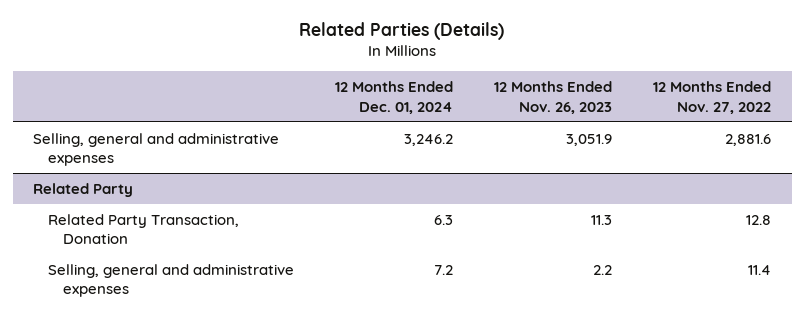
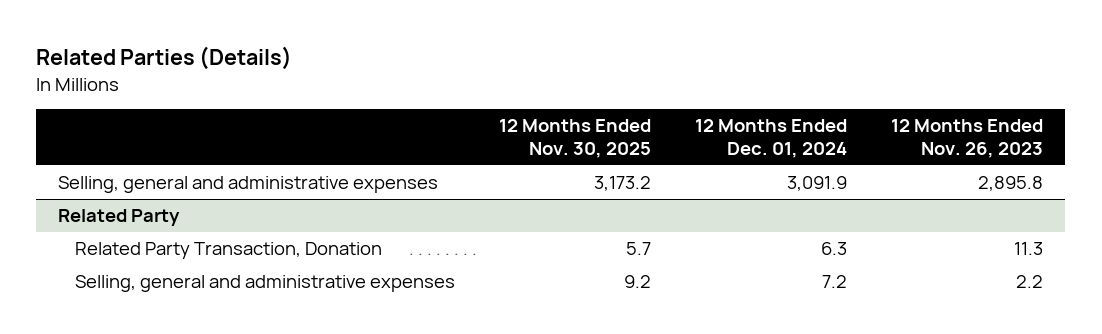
- | 12 Months Ended Dec. 01, 2024 | 12 Months Ended Nov. 26, 2023 | 12 Months Ended Nov. 27, 2022
+ | 12 Months Ended Nov. 30, 2025 | 12 Months Ended Dec. 01, 2024 | 12 Months Ended Nov. 26, 2023
- Selling, general and administrative expenses | 3,246.2 | 3,051.9 | 2,881.6
+ Selling, general and administrative expenses | 3,173.2 | 3,091.9 | 2,895.8

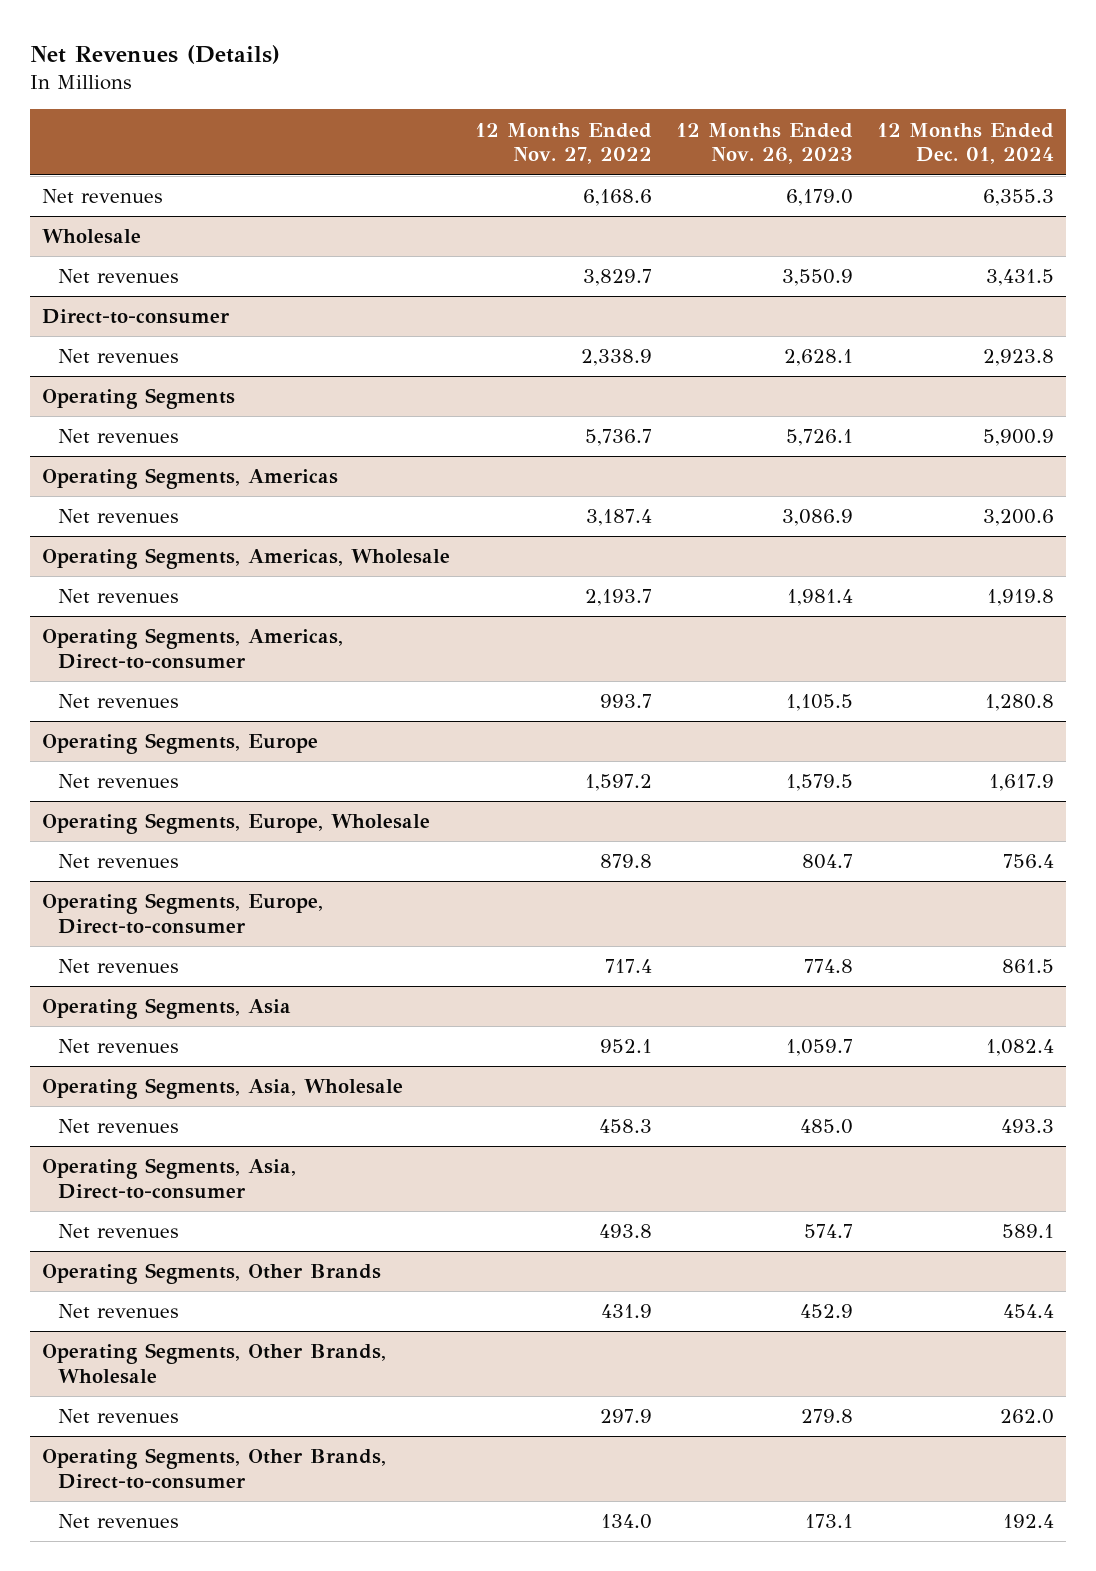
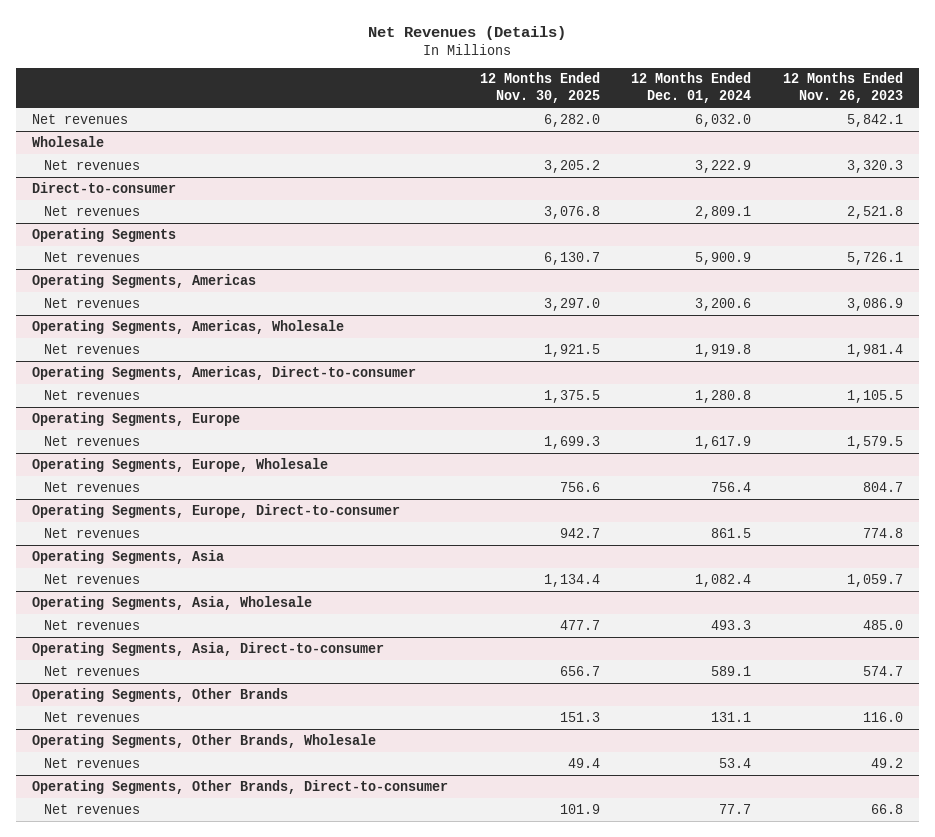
- | 12 Months Ended Nov. 27, 2022 | 12 Months Ended Nov. 26, 2023 | 12 Months Ended Dec. 01, 2024
+ | 12 Months Ended Nov. 30, 2025 | 12 Months Ended Dec. 01, 2024 | 12 Months Ended Nov. 26, 2023
- Net revenues | 6,168.6 | 6,179.0 | 6,355.3
+ Net revenues | 6,282.0 | 6,032.0 | 5,842.1
@ Wholesale
- Net revenues | 3,829.7 | 3,550.9 | 3,431.5
+ Net revenues | 3,205.2 | 3,222.9 | 3,320.3
@ Direct-to-consumer
- Net revenues | 2,338.9 | 2,628.1 | 2,923.8
+ Net revenues | 3,076.8 | 2,809.1 | 2,521.8
@ Operating Segments, Other Brands
- Net revenues | 431.9 | 452.9 | 454.4
+ Net revenues | 151.3 | 131.1 | 116.0
@ Operating Segments, Other Brands, Wholesale
- Net revenues | 297.9 | 279.8 | 262.0
+ Net revenues | 49.4 | 53.4 | 49.2
@ Operating Segments, Other Brands, Direct-to-consumer
- Net revenues | 134.0 | 173.1 | 192.4
+ Net revenues | 101.9 | 77.7 | 66.8

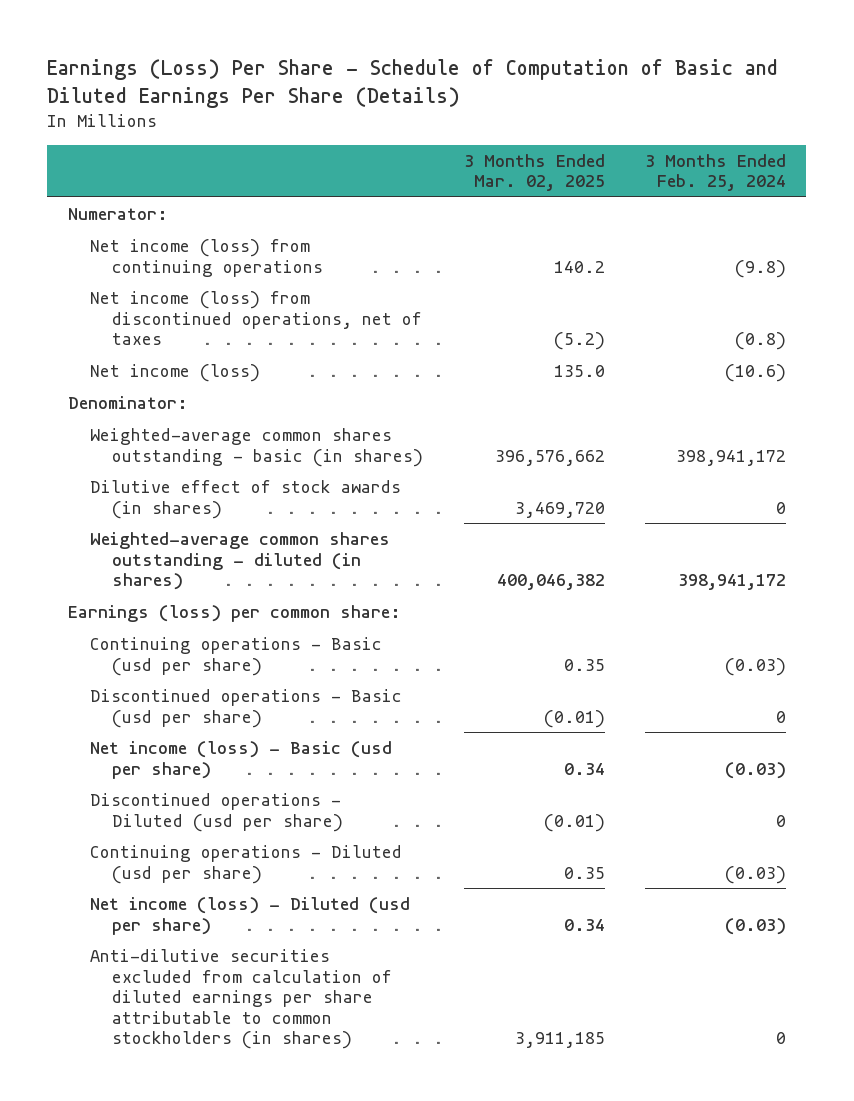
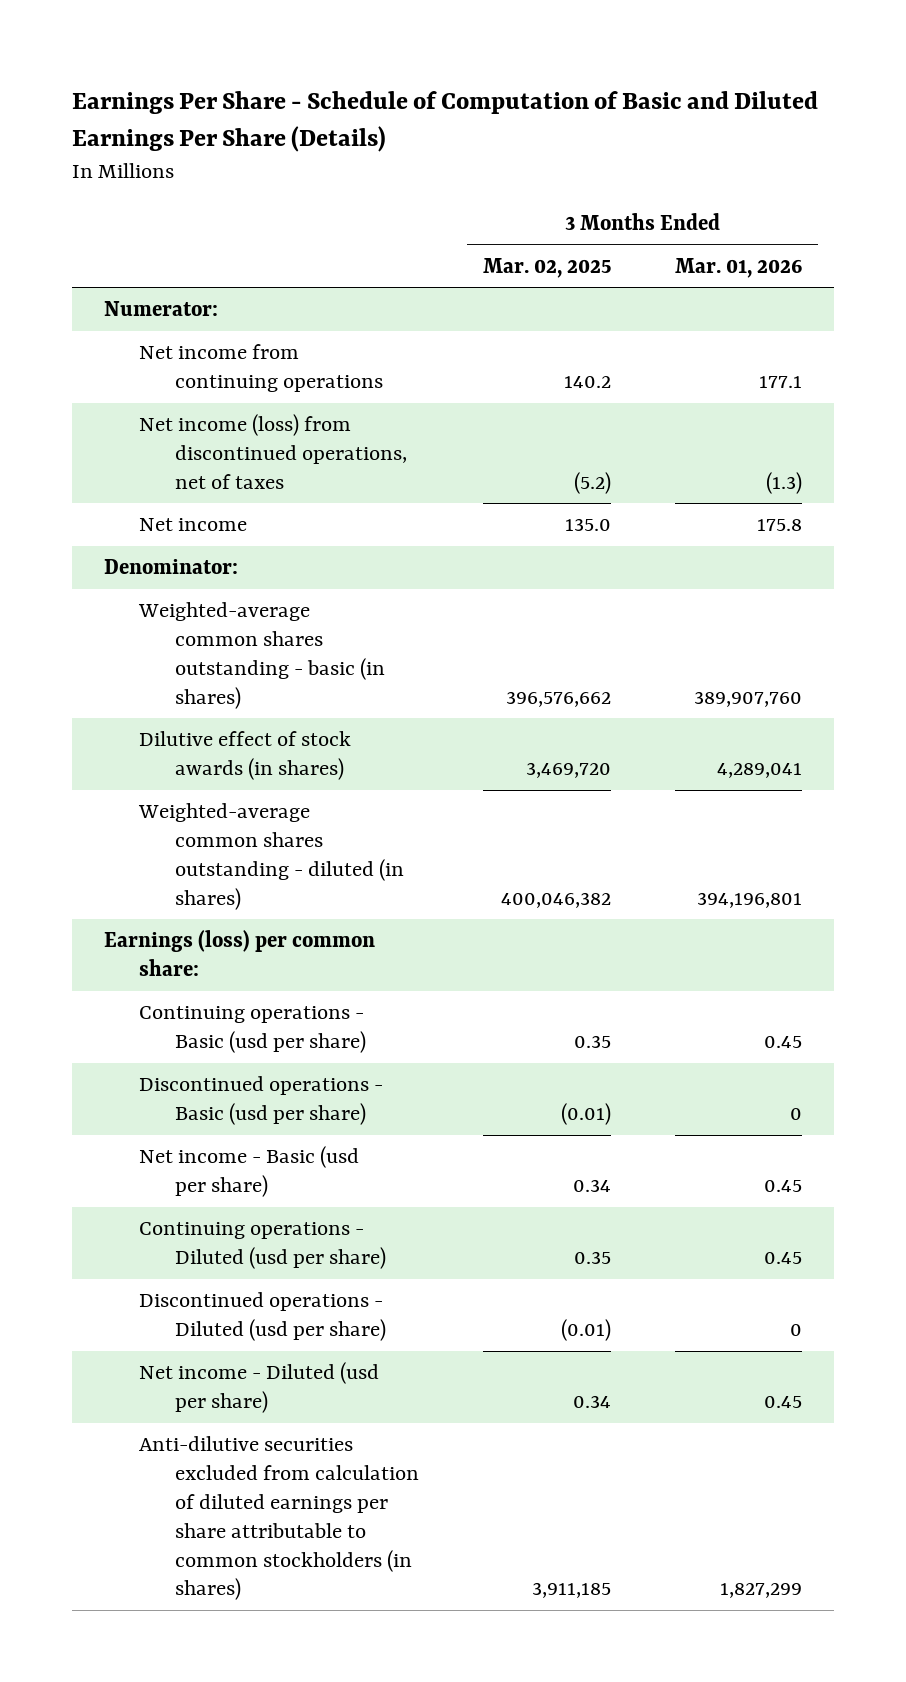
- Earnings (Loss) Per Share - Schedule of Computation of Basic and Diluted Earnings Per Share (Details)
+ Earnings Per Share - Schedule of Computation of Basic and Diluted Earnings Per Share (Details)
- | 3 Months Ended Mar. 02, 2025 | 3 Months Ended Feb. 25, 2024
+ | 3 Months Ended Mar. 02, 2025 | 3 Months Ended Mar. 01, 2026
- Net income (loss) from continuing operations | 140.2 | (9.8)
+ Net income from continuing operations | 140.2 | 177.1
- Net income (loss) | 135.0 | (10.6)
+ Net income | 135.0 | 175.8
- Net income (loss) - Basic (usd per share) | 0.34 | (0.03)
+ Net income - Basic (usd per share) | 0.34 | 0.45
- Net income (loss) - Diluted (usd per share) | 0.34 | (0.03)
moved down: Discontinued operations - Diluted (usd per share) | (0.01) | 0
+ Net income - Diluted (usd per share) | 0.34 | 0.45

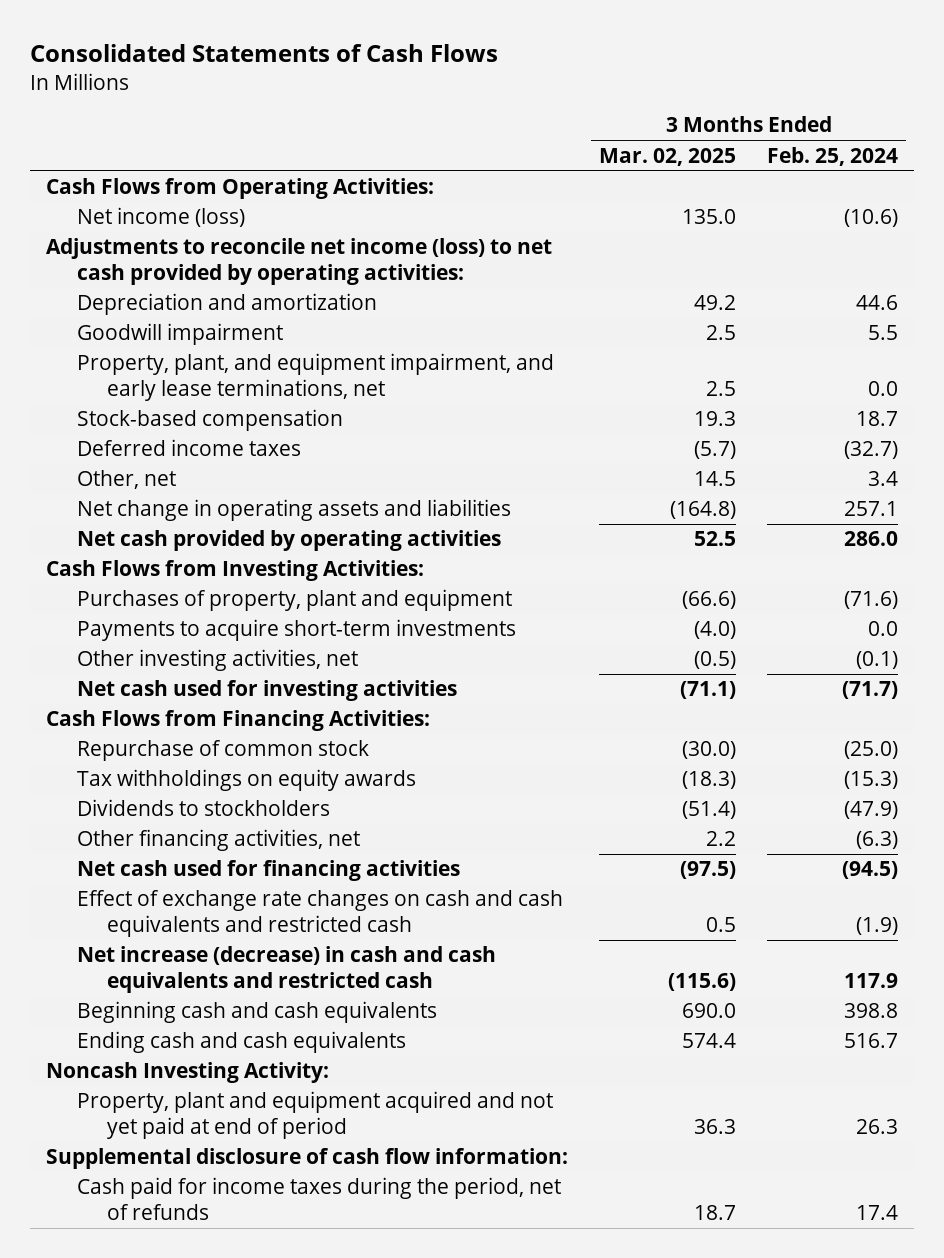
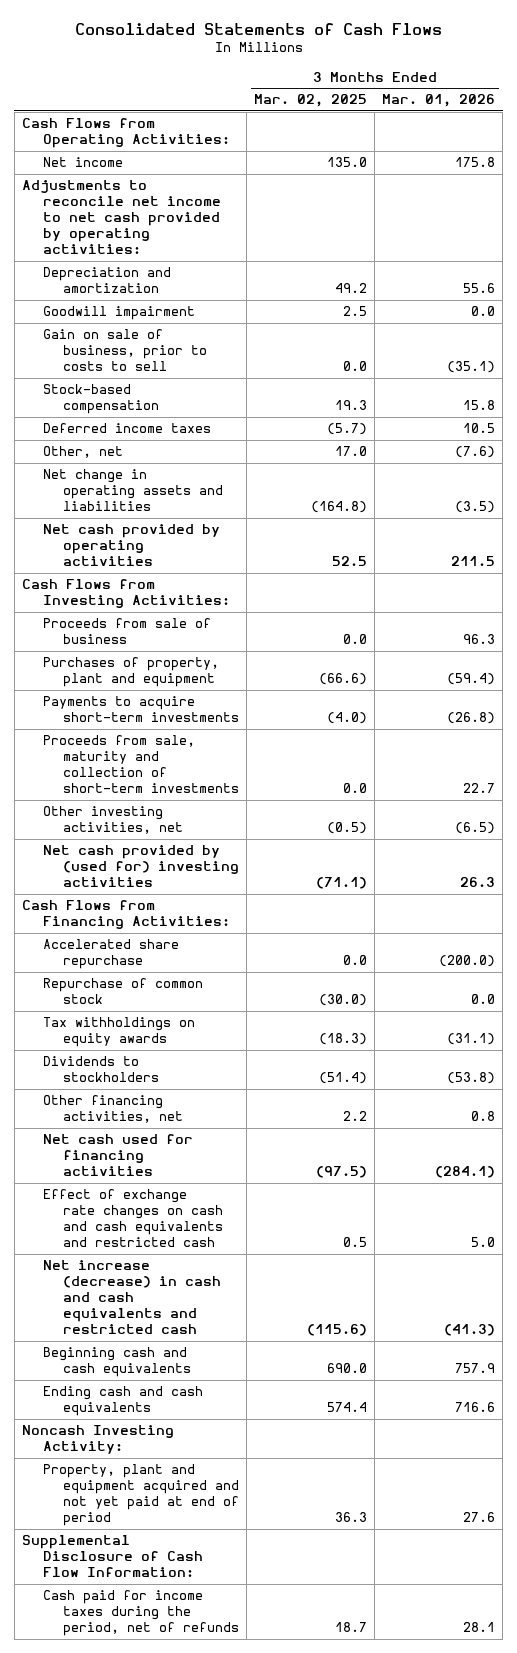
- | 3 Months Ended Mar. 02, 2025 | 3 Months Ended Feb. 25, 2024
+ | 3 Months Ended Mar. 02, 2025 | 3 Months Ended Mar. 01, 2026
- Net income (loss) | 135.0 | (10.6)
- Adjustments to reconcile net income (loss) to net cash provided by operating activities:
+ Net income | 135.0 | 175.8
+ Adjustments to reconcile net income to net cash provided by operating activities:
- Property, plant, and equipment impairment, and early lease terminations, net | 2.5 | 0.0
+ Gain on sale of business, prior to costs to sell | 0.0 | (35.1)
- Other, net | 14.5 | 3.4
+ Other, net | 17.0 | (7.6)
+ Proceeds from sale of business | 0.0 | 96.3
+ Proceeds from sale, maturity and collection of short-term investments | 0.0 | 22.7
- Net cash used for investing activities | (71.1) | (71.7)
+ Net cash provided by (used for) investing activities | (71.1) | 26.3
+ Accelerated share repurchase | 0.0 | (200.0)
- Supplemental disclosure of cash flow information:
+ Supplemental Disclosure of Cash Flow Information:

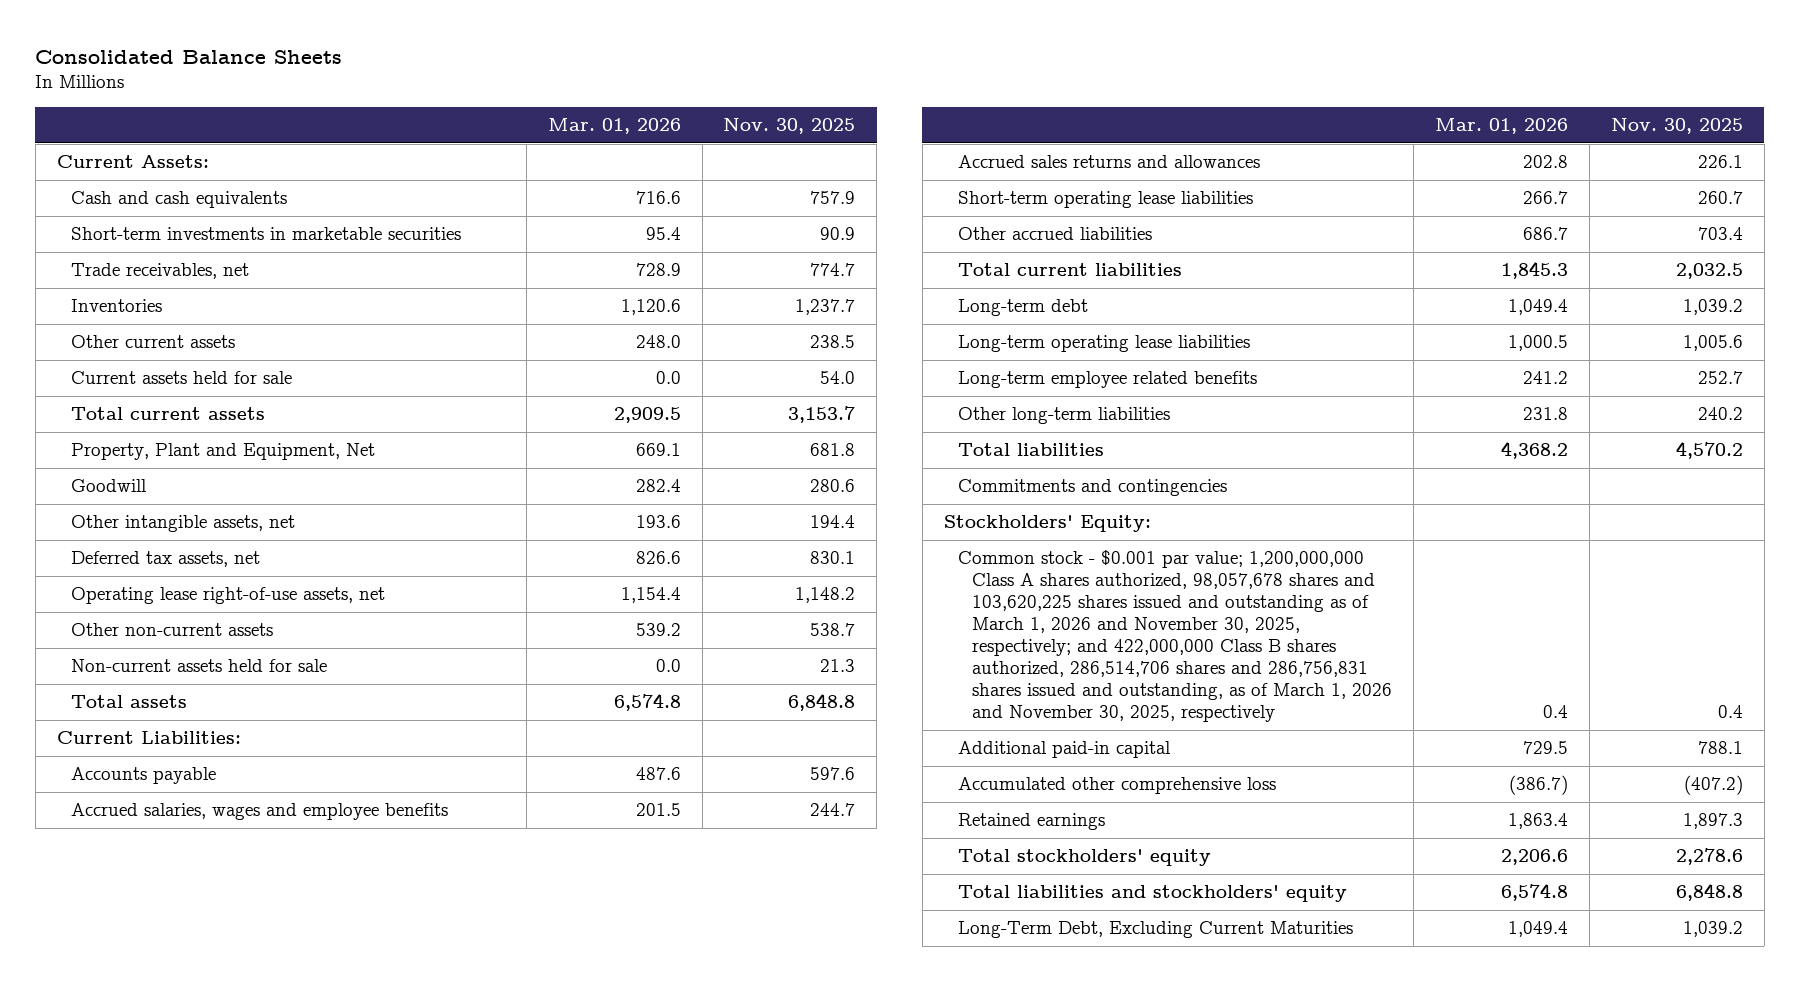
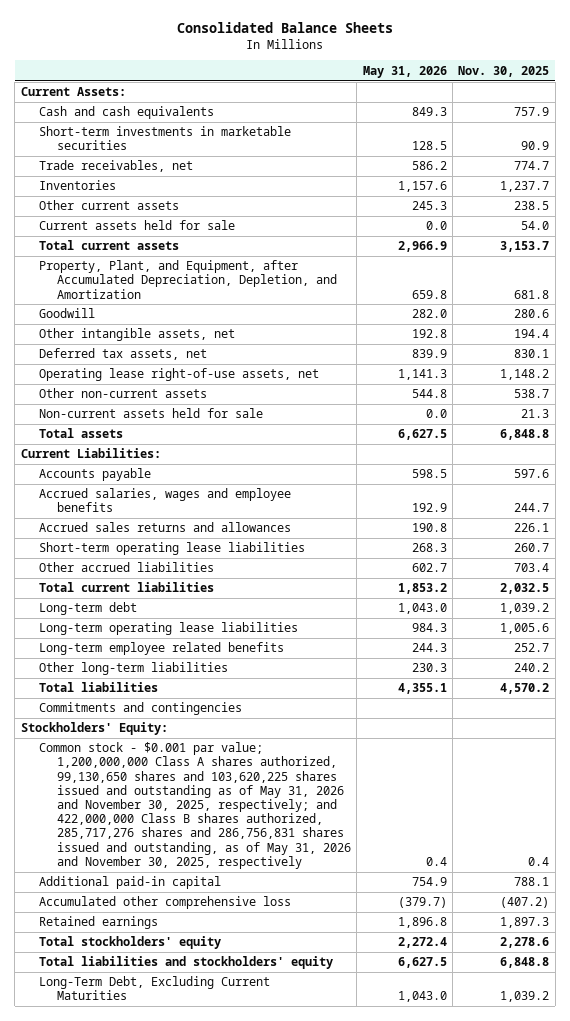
- | Mar. 01, 2026 | Nov. 30, 2025
+ | May 31, 2026 | Nov. 30, 2025
- Property, Plant and Equipment, Net | 669.1 | 681.8
+ Property, Plant, and Equipment, after Accumulated Depreciation, Depletion, and Amortization | 659.8 | 681.8
- Common stock - $0.001 par value; 1,200,000,000 Class A shares authorized, 98,057,678 shares and 103,620,225 shares issued and outstanding as of March 1, 2026 and November 30, 2025, respectively; and 422,000,000 Class B shares authorized, 286,514,706 shares and 286,756,831 shares issued and outstanding, as of March 1, 2026 and November 30, 2025, respectively | 0.4 | 0.4
+ Common stock - $0.001 par value; 1,200,000,000 Class A shares authorized, 99,130,650 shares and 103,620,225 shares issued and outstanding as of May 31, 2026 and November 30, 2025, respectively; and 422,000,000 Class B shares authorized, 285,717,276 shares and 286,756,831 shares issued and outstanding, as of May 31, 2026 and November 30, 2025, respectively | 0.4 | 0.4

